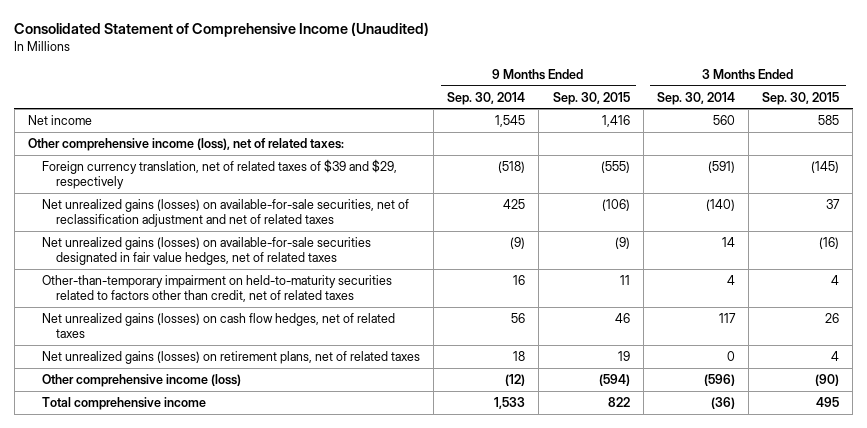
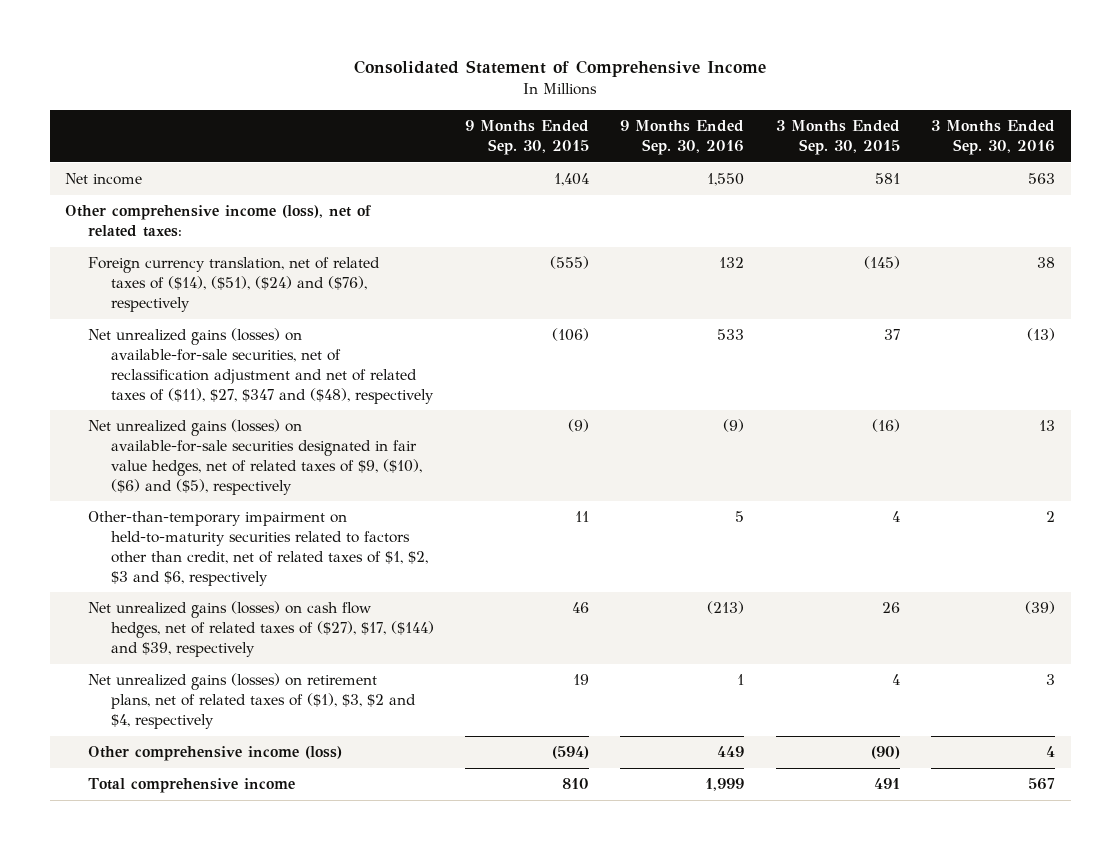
- Consolidated Statement of Comprehensive Income (Unaudited)
+ Consolidated Statement of Comprehensive Income
- | 9 Months Ended Sep. 30, 2014 | 9 Months Ended Sep. 30, 2015 | 3 Months Ended Sep. 30, 2014 | 3 Months Ended Sep. 30, 2015
+ | 9 Months Ended Sep. 30, 2015 | 9 Months Ended Sep. 30, 2016 | 3 Months Ended Sep. 30, 2015 | 3 Months Ended Sep. 30, 2016
- Net income | 1,545 | 1,416 | 560 | 585
+ Net income | 1,404 | 1,550 | 581 | 563
- Foreign currency translation, net of related taxes of $39 and $29, respectively | (518) | (555) | (591) | (145)
- Net unrealized gains (losses) on available-for-sale securities, net of reclassification adjustment and net of related taxes | 425 | (106) | (140) | 37
- Net unrealized gains (losses) on available-for-sale securities designated in fair value hedges, net of related taxes | (9) | (9) | 14 | (16)
- Other-than-temporary impairment on held-to-maturity securities related to factors other than credit, net of related taxes | 16 | 11 | 4 | 4
- Net unrealized gains (losses) on cash flow hedges, net of related taxes | 56 | 46 | 117 | 26
- Net unrealized gains (losses) on retirement plans, net of related taxes | 18 | 19 | 0 | 4
+ Foreign currency translation, net of related taxes of ($14), ($51), ($24) and ($76), respectively | (555) | 132 | (145) | 38
+ Net unrealized gains (losses) on available-for-sale securities, net of reclassification adjustment and net of related taxes of ($11), $27, $347 and ($48), respectively | (106) | 533 | 37 | (13)
+ Net unrealized gains (losses) on available-for-sale securities designated in fair value hedges, net of related taxes of $9, ($10), ($6) and ($5), respectively | (9) | (9) | (16) | 13
+ Other-than-temporary impairment on held-to-maturity securities related to factors other than credit, net of related taxes of $1, $2, $3 and $6, respectively | 11 | 5 | 4 | 2
+ Net unrealized gains (losses) on cash flow hedges, net of related taxes of ($27), $17, ($144) and $39, respectively | 46 | (213) | 26 | (39)
+ Net unrealized gains (losses) on retirement plans, net of related taxes of ($1), $3, $2 and $4, respectively | 19 | 1 | 4 | 3
- Total comprehensive income | 1,533 | 822 | (36) | 495
+ Total comprehensive income | 810 | 1,999 | 491 | 567

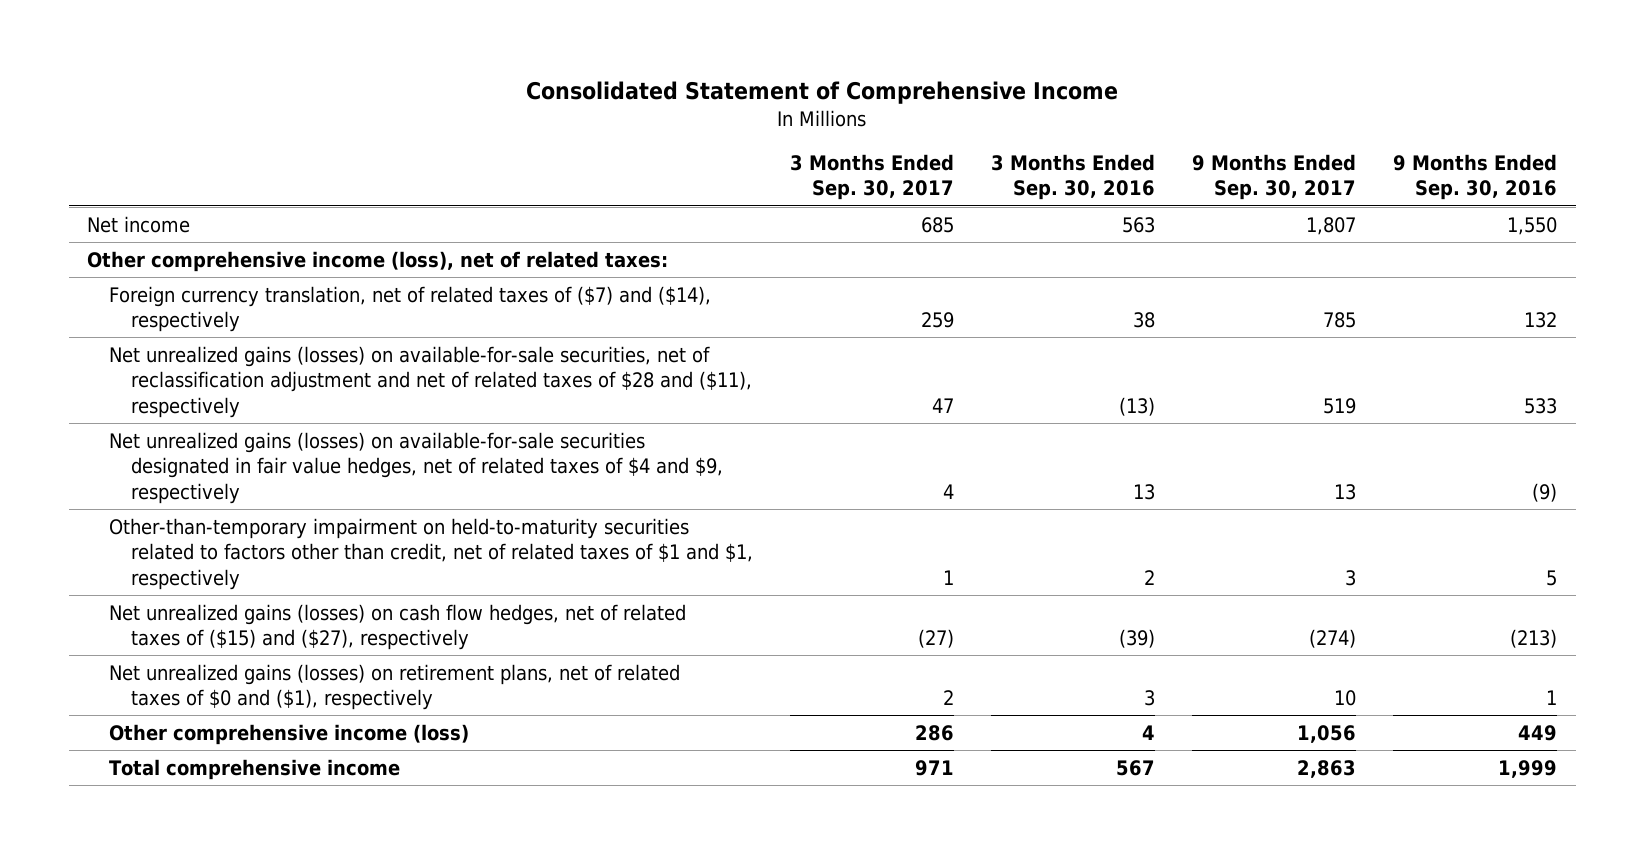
- | 9 Months Ended Sep. 30, 2015 | 9 Months Ended Sep. 30, 2016 | 3 Months Ended Sep. 30, 2015 | 3 Months Ended Sep. 30, 2016
+ | 3 Months Ended Sep. 30, 2017 | 3 Months Ended Sep. 30, 2016 | 9 Months Ended Sep. 30, 2017 | 9 Months Ended Sep. 30, 2016
- Foreign currency translation, net of related taxes of ($14), ($51), ($24) and ($76), respectively | (555) | 132 | (145) | 38
- Net unrealized gains (losses) on available-for-sale securities, net of reclassification adjustment and net of related taxes of ($11), $27, $347 and ($48), respectively | (106) | 533 | 37 | (13)
- Net unrealized gains (losses) on available-for-sale securities designated in fair value hedges, net of related taxes of $9, ($10), ($6) and ($5), respectively | (9) | (9) | (16) | 13
- Other-than-temporary impairment on held-to-maturity securities related to factors other than credit, net of related taxes of $1, $2, $3 and $6, respectively | 11 | 5 | 4 | 2
- Net unrealized gains (losses) on cash flow hedges, net of related taxes of ($27), $17, ($144) and $39, respectively | 46 | (213) | 26 | (39)
- Net unrealized gains (losses) on retirement plans, net of related taxes of ($1), $3, $2 and $4, respectively | 19 | 1 | 4 | 3
+ Foreign currency translation, net of related taxes of ($7) and ($14), respectively | 259 | 38 | 785 | 132
+ Net unrealized gains (losses) on available-for-sale securities, net of reclassification adjustment and net of related taxes of $28 and ($11), respectively | 47 | (13) | 519 | 533
+ Net unrealized gains (losses) on available-for-sale securities designated in fair value hedges, net of related taxes of $4 and $9, respectively | 4 | 13 | 13 | (9)
+ Other-than-temporary impairment on held-to-maturity securities related to factors other than credit, net of related taxes of $1 and $1, respectively | 1 | 2 | 3 | 5
+ Net unrealized gains (losses) on cash flow hedges, net of related taxes of ($15) and ($27), respectively | (27) | (39) | (274) | (213)
+ Net unrealized gains (losses) on retirement plans, net of related taxes of $0 and ($1), respectively | 2 | 3 | 10 | 1

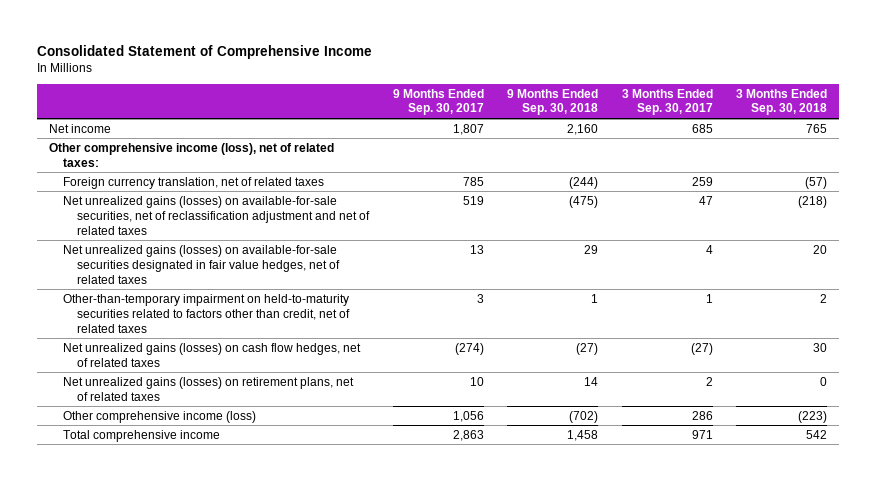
- | 3 Months Ended Sep. 30, 2017 | 3 Months Ended Sep. 30, 2016 | 9 Months Ended Sep. 30, 2017 | 9 Months Ended Sep. 30, 2016
+ | 9 Months Ended Sep. 30, 2017 | 9 Months Ended Sep. 30, 2018 | 3 Months Ended Sep. 30, 2017 | 3 Months Ended Sep. 30, 2018
- Foreign currency translation, net of related taxes of ($7) and ($14), respectively | 259 | 38 | 785 | 132
- Net unrealized gains (losses) on available-for-sale securities, net of reclassification adjustment and net of related taxes of $28 and ($11), respectively | 47 | (13) | 519 | 533
- Net unrealized gains (losses) on available-for-sale securities designated in fair value hedges, net of related taxes of $4 and $9, respectively | 4 | 13 | 13 | (9)
- Other-than-temporary impairment on held-to-maturity securities related to factors other than credit, net of related taxes of $1 and $1, respectively | 1 | 2 | 3 | 5
- Net unrealized gains (losses) on cash flow hedges, net of related taxes of ($15) and ($27), respectively | (27) | (39) | (274) | (213)
- Net unrealized gains (losses) on retirement plans, net of related taxes of $0 and ($1), respectively | 2 | 3 | 10 | 1
+ Foreign currency translation, net of related taxes | 785 | (244) | 259 | (57)
+ Net unrealized gains (losses) on available-for-sale securities, net of reclassification adjustment and net of related taxes | 519 | (475) | 47 | (218)
+ Net unrealized gains (losses) on available-for-sale securities designated in fair value hedges, net of related taxes | 13 | 29 | 4 | 20
+ Other-than-temporary impairment on held-to-maturity securities related to factors other than credit, net of related taxes | 3 | 1 | 1 | 2
+ Net unrealized gains (losses) on cash flow hedges, net of related taxes | (274) | (27) | (27) | 30
+ Net unrealized gains (losses) on retirement plans, net of related taxes | 10 | 14 | 2 | 0

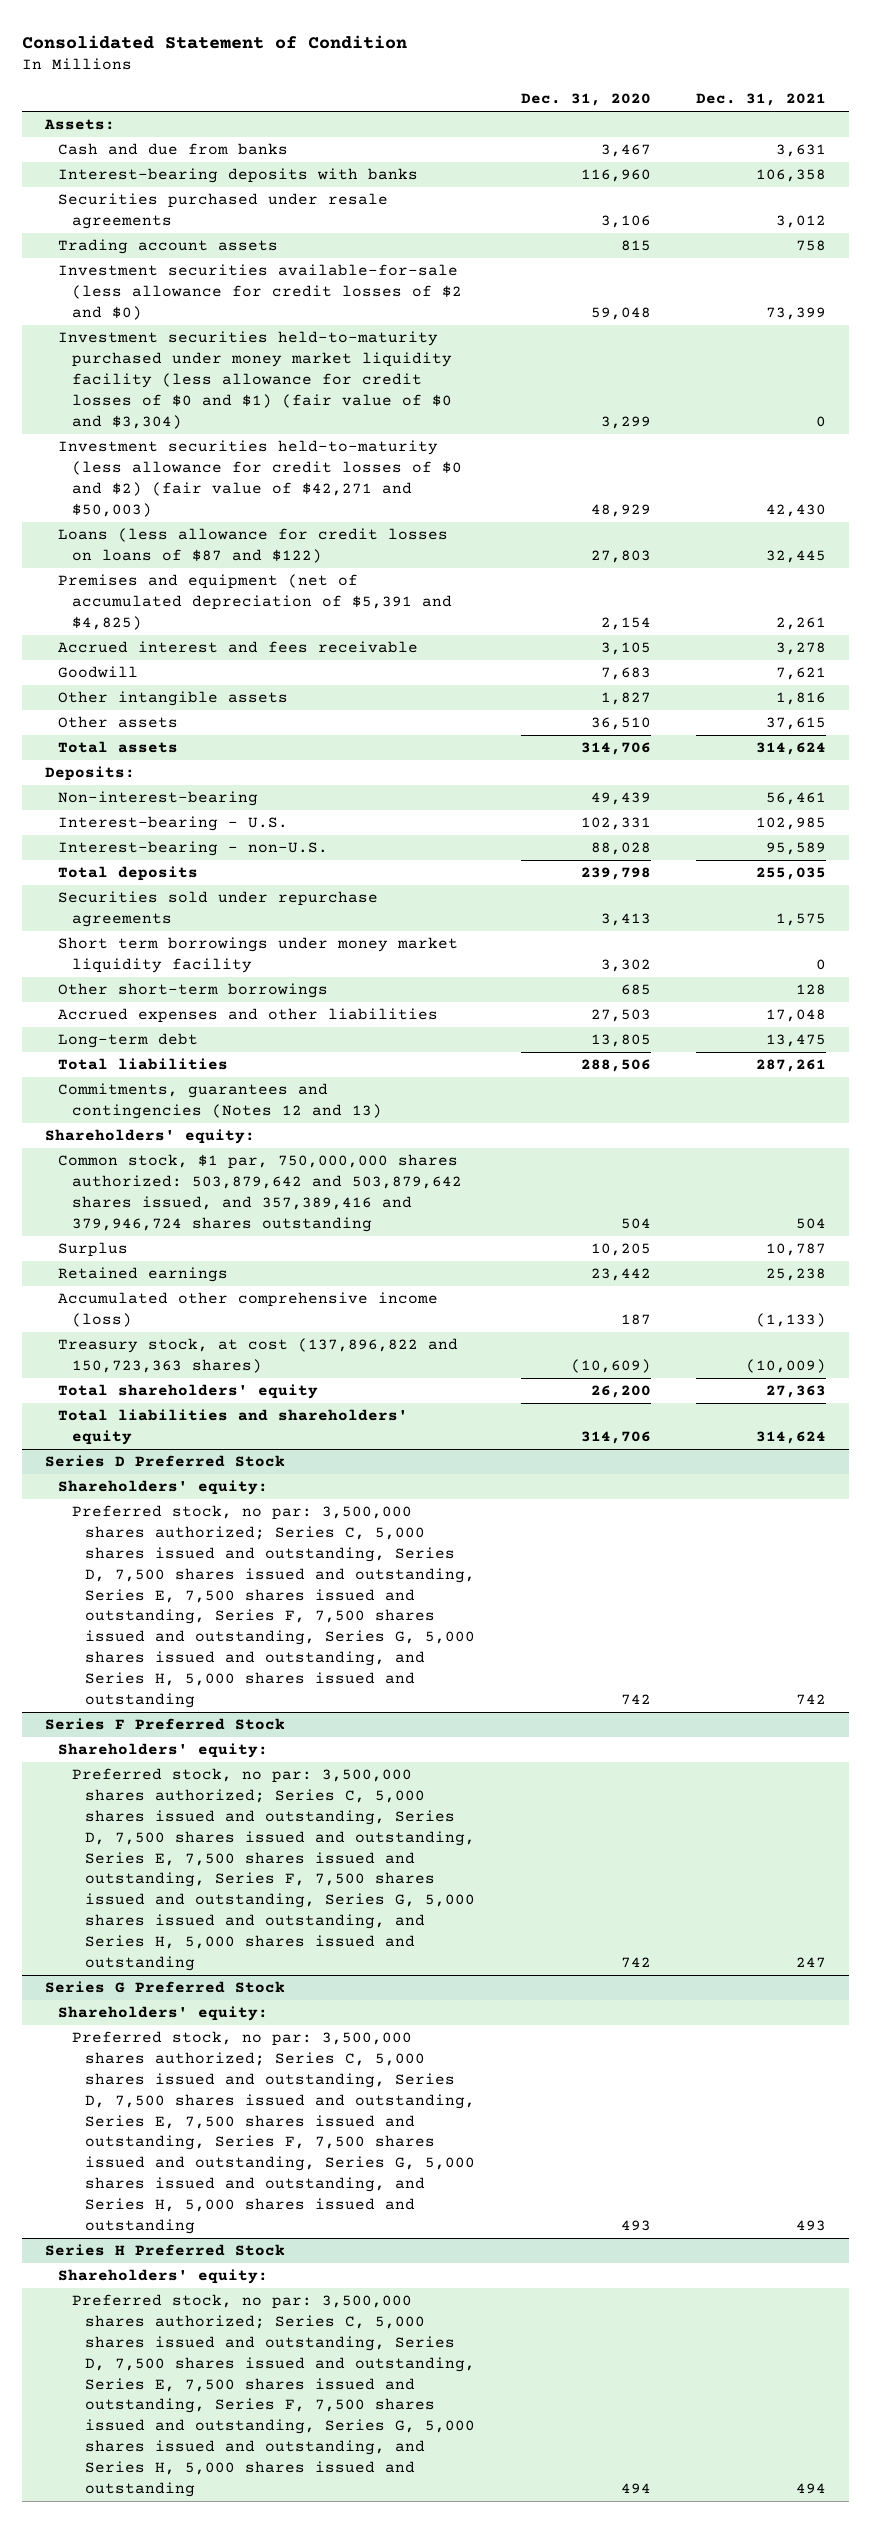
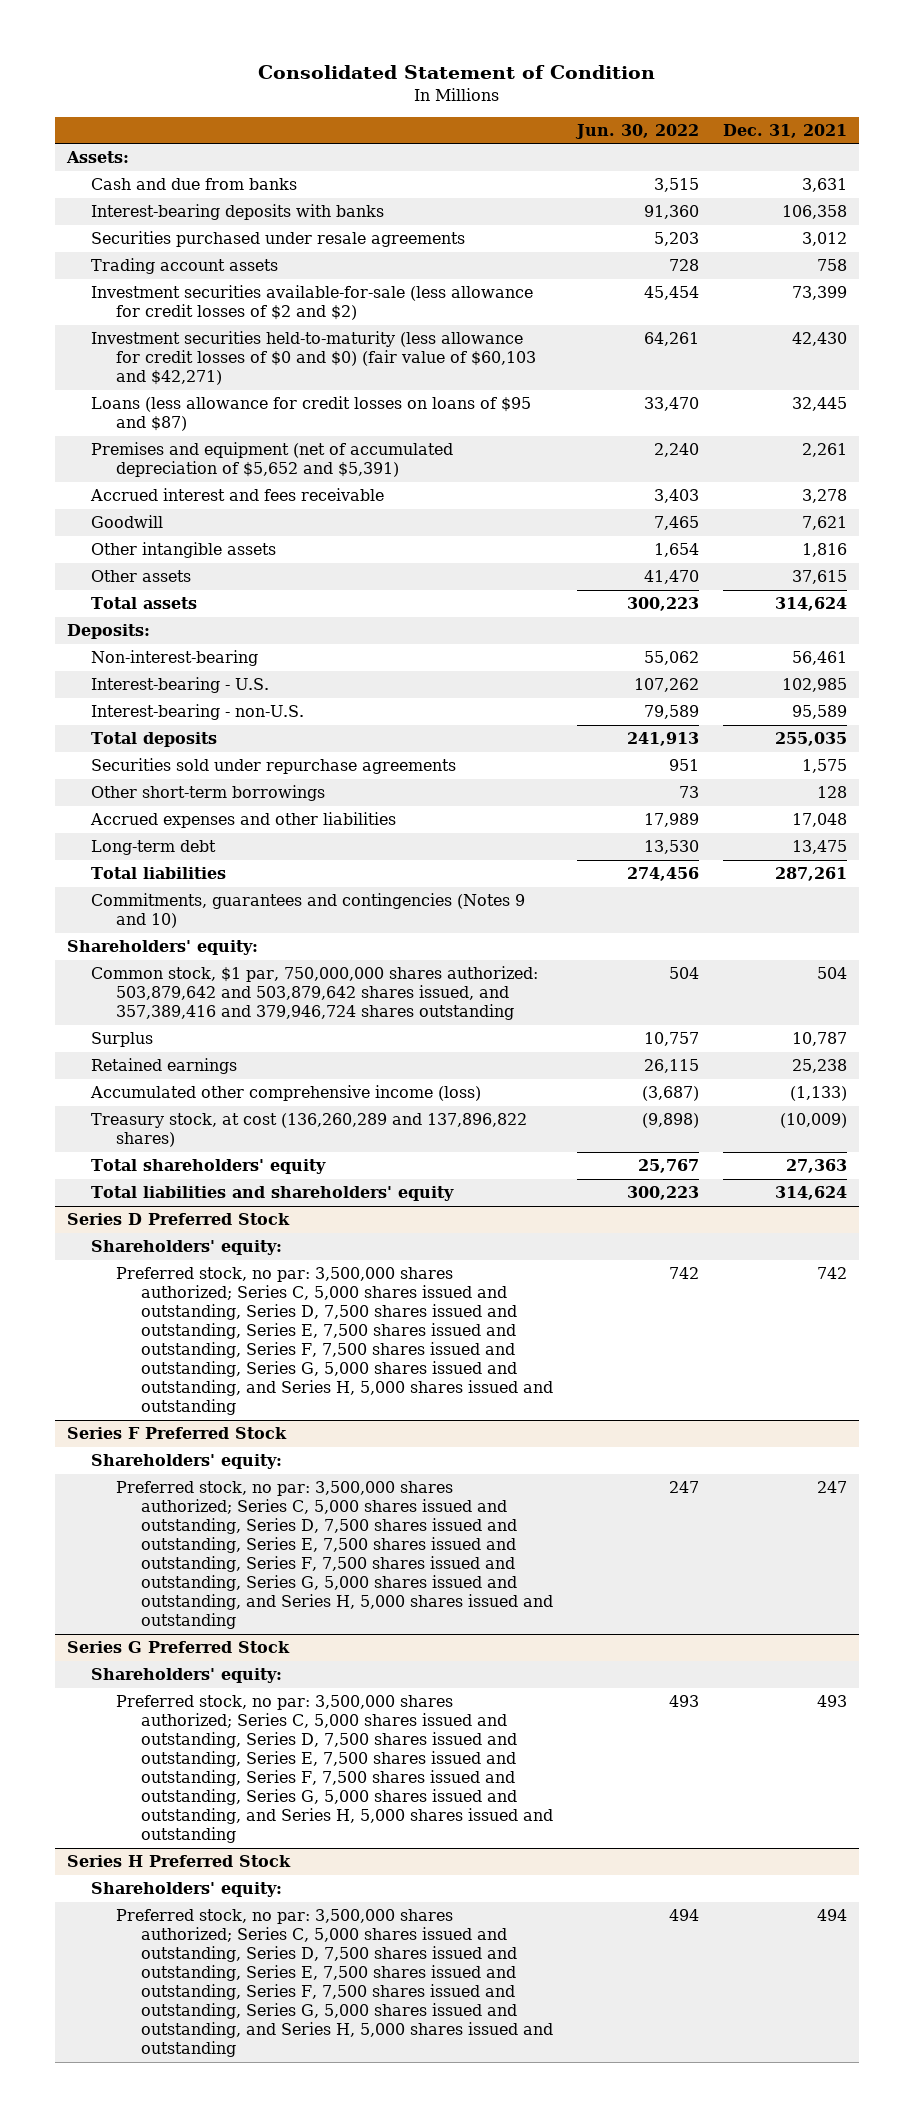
- | Dec. 31, 2020 | Dec. 31, 2021
+ | Jun. 30, 2022 | Dec. 31, 2021
- Investment securities available-for-sale (less allowance for credit losses of $2 and $0) | 59,048 | 73,399
- Investment securities held-to-maturity purchased under money market liquidity facility (less allowance for credit losses of $0 and $1) (fair value of $0 and $3,304) | 3,299 | 0
- Investment securities held-to-maturity (less allowance for credit losses of $0 and $2) (fair value of $42,271 and $50,003) | 48,929 | 42,430
- Loans (less allowance for credit losses on loans of $87 and $122) | 27,803 | 32,445
- Premises and equipment (net of accumulated depreciation of $5,391 and $4,825) | 2,154 | 2,261
+ Investment securities available-for-sale (less allowance for credit losses of $2 and $2) | 45,454 | 73,399
+ Investment securities held-to-maturity (less allowance for credit losses of $0 and $0) (fair value of $60,103 and $42,271) | 64,261 | 42,430
+ Loans (less allowance for credit losses on loans of $95 and $87) | 33,470 | 32,445
+ Premises and equipment (net of accumulated depreciation of $5,652 and $5,391) | 2,240 | 2,261
- Short term borrowings under money market liquidity facility | 3,302 | 0
- Commitments, guarantees and contingencies (Notes 12 and 13)
+ Commitments, guarantees and contingencies (Notes 9 and 10)
- Treasury stock, at cost (137,896,822 and 150,723,363 shares) | (10,609) | (10,009)
+ Treasury stock, at cost (136,260,289 and 137,896,822 shares) | (9,898) | (10,009)

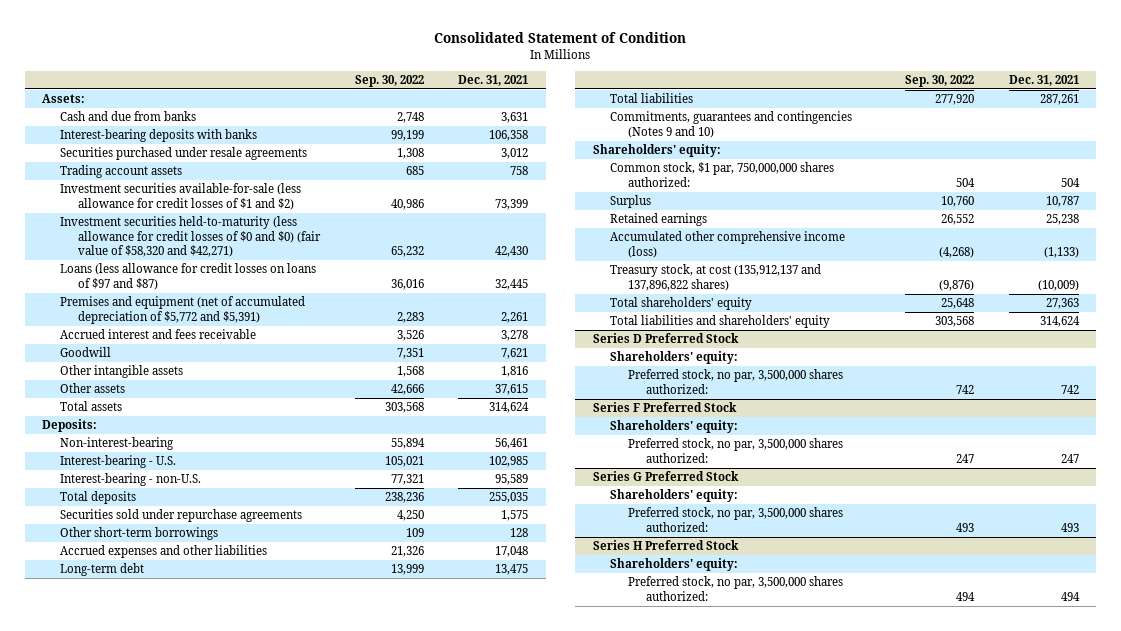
- | Jun. 30, 2022 | Dec. 31, 2021
+ | Sep. 30, 2022 | Dec. 31, 2021
- Investment securities available-for-sale (less allowance for credit losses of $2 and $2) | 45,454 | 73,399
- Investment securities held-to-maturity (less allowance for credit losses of $0 and $0) (fair value of $60,103 and $42,271) | 64,261 | 42,430
- Loans (less allowance for credit losses on loans of $95 and $87) | 33,470 | 32,445
- Premises and equipment (net of accumulated depreciation of $5,652 and $5,391) | 2,240 | 2,261
+ Investment securities available-for-sale (less allowance for credit losses of $1 and $2) | 40,986 | 73,399
+ Investment securities held-to-maturity (less allowance for credit losses of $0 and $0) (fair value of $58,320 and $42,271) | 65,232 | 42,430
+ Loans (less allowance for credit losses on loans of $97 and $87) | 36,016 | 32,445
+ Premises and equipment (net of accumulated depreciation of $5,772 and $5,391) | 2,283 | 2,261
- Common stock, $1 par, 750,000,000 shares authorized: 503,879,642 and 503,879,642 shares issued, and 357,389,416 and 379,946,724 shares outstanding | 504 | 504
+ Common stock, $1 par, 750,000,000 shares authorized: | 504 | 504
- Treasury stock, at cost (136,260,289 and 137,896,822 shares) | (9,898) | (10,009)
+ Treasury stock, at cost (135,912,137 and 137,896,822 shares) | (9,876) | (10,009)
@ Series D Preferred Stock
- Preferred stock, no par: 3,500,000 shares authorized; Series C, 5,000 shares issued and outstanding, Series D, 7,500 shares issued and outstanding, Series E, 7,500 shares issued and outstanding, Series F, 7,500 shares issued and outstanding, Series G, 5,000 shares issued and outstanding, and Series H, 5,000 shares issued and outstanding | 742 | 742
+ Preferred stock, no par, 3,500,000 shares authorized: | 742 | 742
@ Series F Preferred Stock
- Preferred stock, no par: 3,500,000 shares authorized; Series C, 5,000 shares issued and outstanding, Series D, 7,500 shares issued and outstanding, Series E, 7,500 shares issued and outstanding, Series F, 7,500 shares issued and outstanding, Series G, 5,000 shares issued and outstanding, and Series H, 5,000 shares issued and outstanding | 247 | 247
+ Preferred stock, no par, 3,500,000 shares authorized: | 247 | 247
@ Series G Preferred Stock
- Preferred stock, no par: 3,500,000 shares authorized; Series C, 5,000 shares issued and outstanding, Series D, 7,500 shares issued and outstanding, Series E, 7,500 shares issued and outstanding, Series F, 7,500 shares issued and outstanding, Series G, 5,000 shares issued and outstanding, and Series H, 5,000 shares issued and outstanding | 493 | 493
+ Preferred stock, no par, 3,500,000 shares authorized: | 493 | 493
@ Series H Preferred Stock
- Preferred stock, no par: 3,500,000 shares authorized; Series C, 5,000 shares issued and outstanding, Series D, 7,500 shares issued and outstanding, Series E, 7,500 shares issued and outstanding, Series F, 7,500 shares issued and outstanding, Series G, 5,000 shares issued and outstanding, and Series H, 5,000 shares issued and outstanding | 494 | 494
+ Preferred stock, no par, 3,500,000 shares authorized: | 494 | 494

